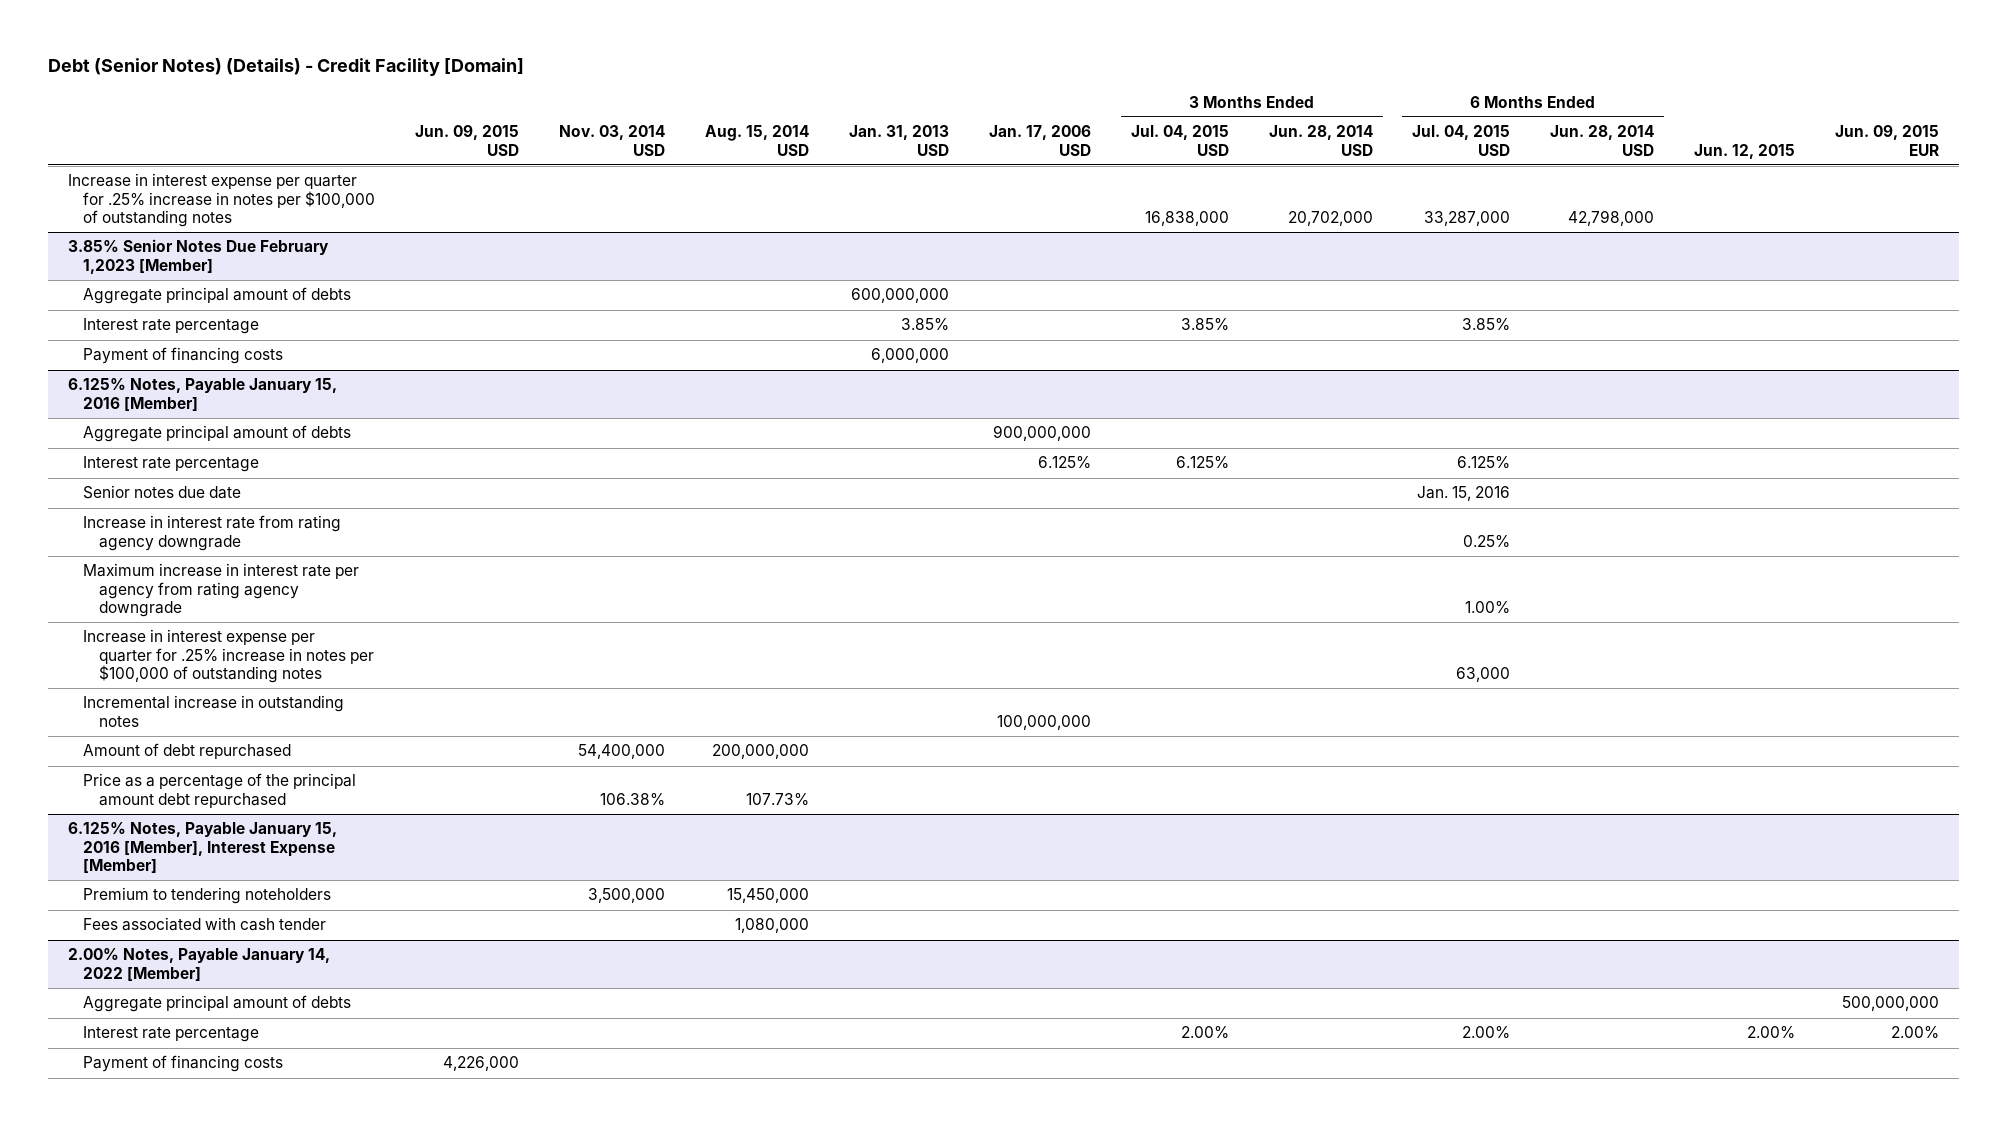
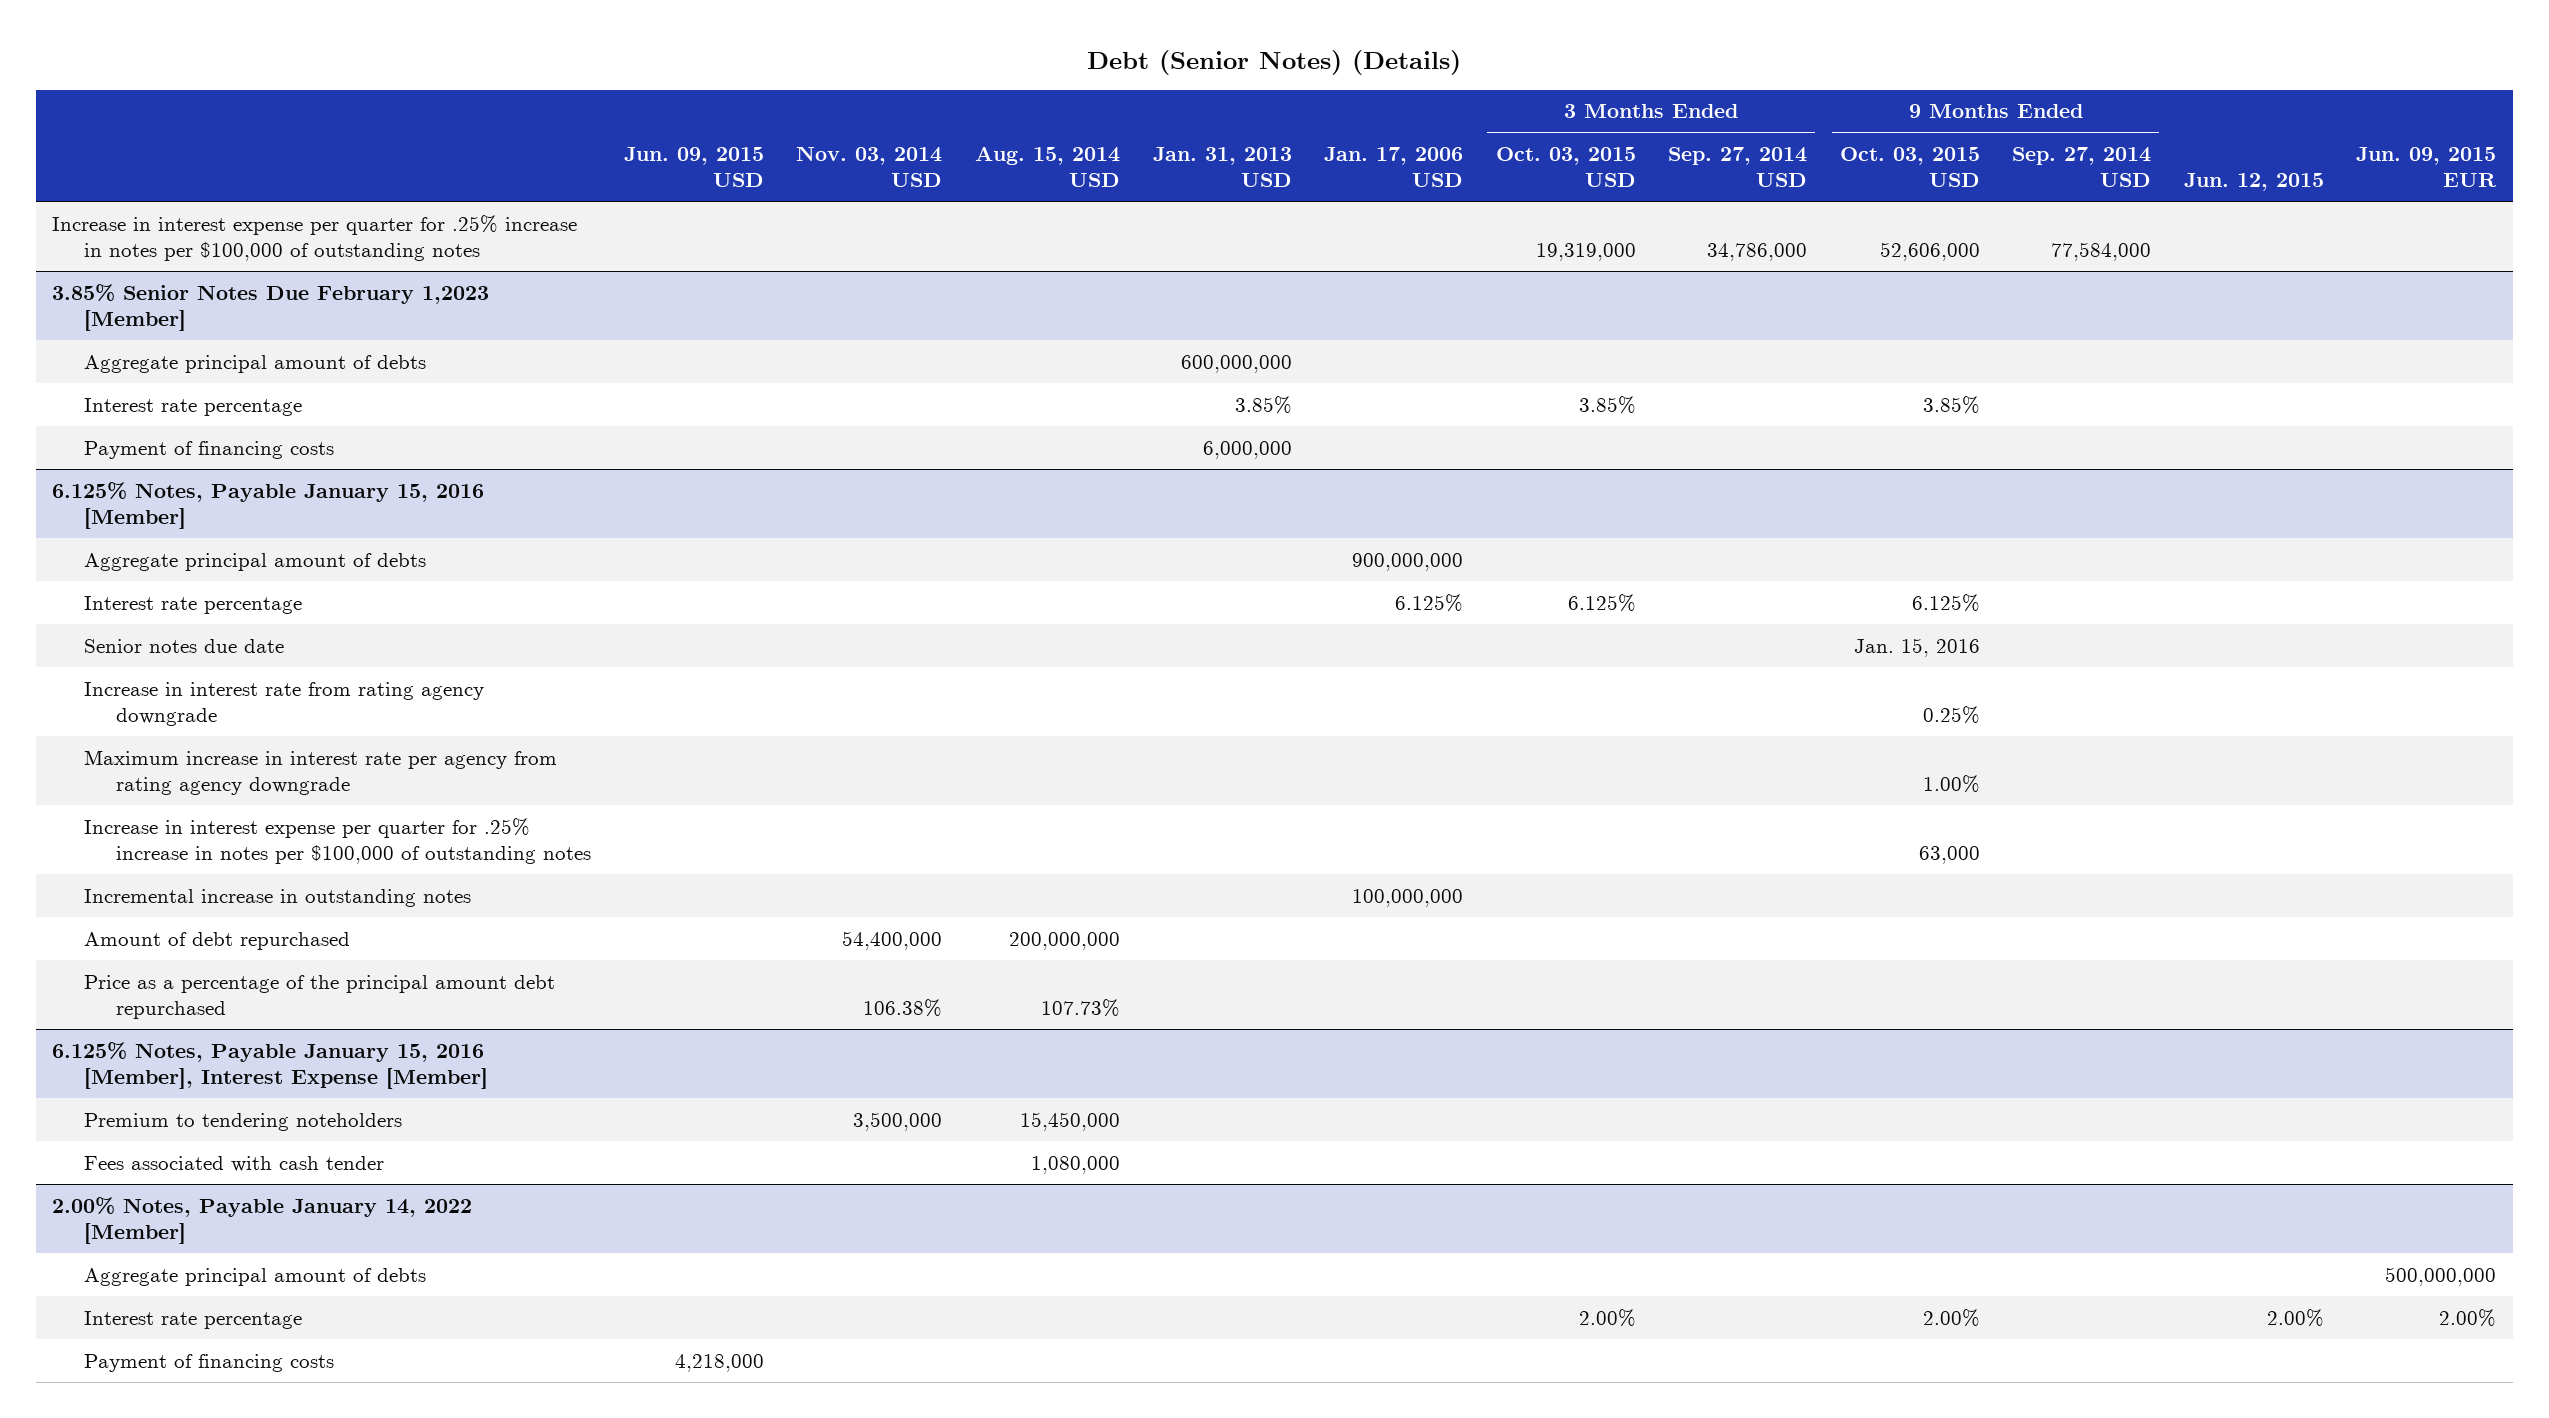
- Debt (Senior Notes) (Details) - Credit Facility [Domain]
+ Debt (Senior Notes) (Details)
- | Jun. 09, 2015 USD | Nov. 03, 2014 USD | Aug. 15, 2014 USD | Jan. 31, 2013 USD | Jan. 17, 2006 USD | 3 Months Ended Jul. 04, 2015 USD | 3 Months Ended Jun. 28, 2014 USD | 6 Months Ended Jul. 04, 2015 USD | 6 Months Ended Jun. 28, 2014 USD | Jun. 12, 2015 | Jun. 09, 2015 EUR
+ | Jun. 09, 2015 USD | Nov. 03, 2014 USD | Aug. 15, 2014 USD | Jan. 31, 2013 USD | Jan. 17, 2006 USD | 3 Months Ended Oct. 03, 2015 USD | 3 Months Ended Sep. 27, 2014 USD | 9 Months Ended Oct. 03, 2015 USD | 9 Months Ended Sep. 27, 2014 USD | Jun. 12, 2015 | Jun. 09, 2015 EUR
@ 2.00% Notes, Payable January 14, 2022 [Member]
- Payment of financing costs | 4,226,000 | | | | | | | | | |
+ Payment of financing costs | 4,218,000 | | | | | | | | | |

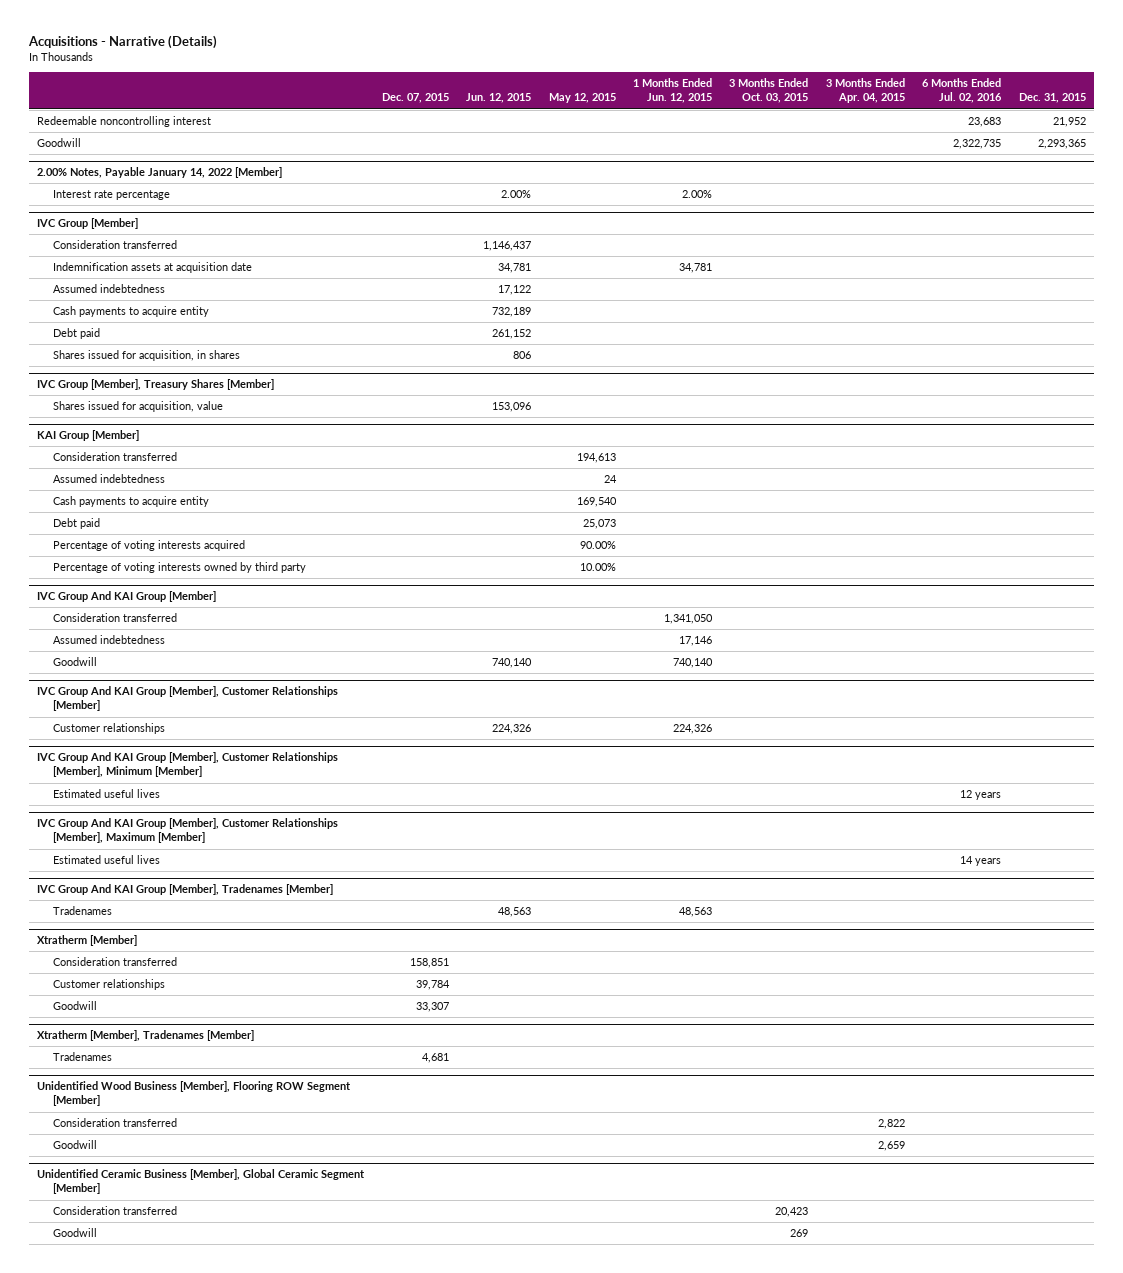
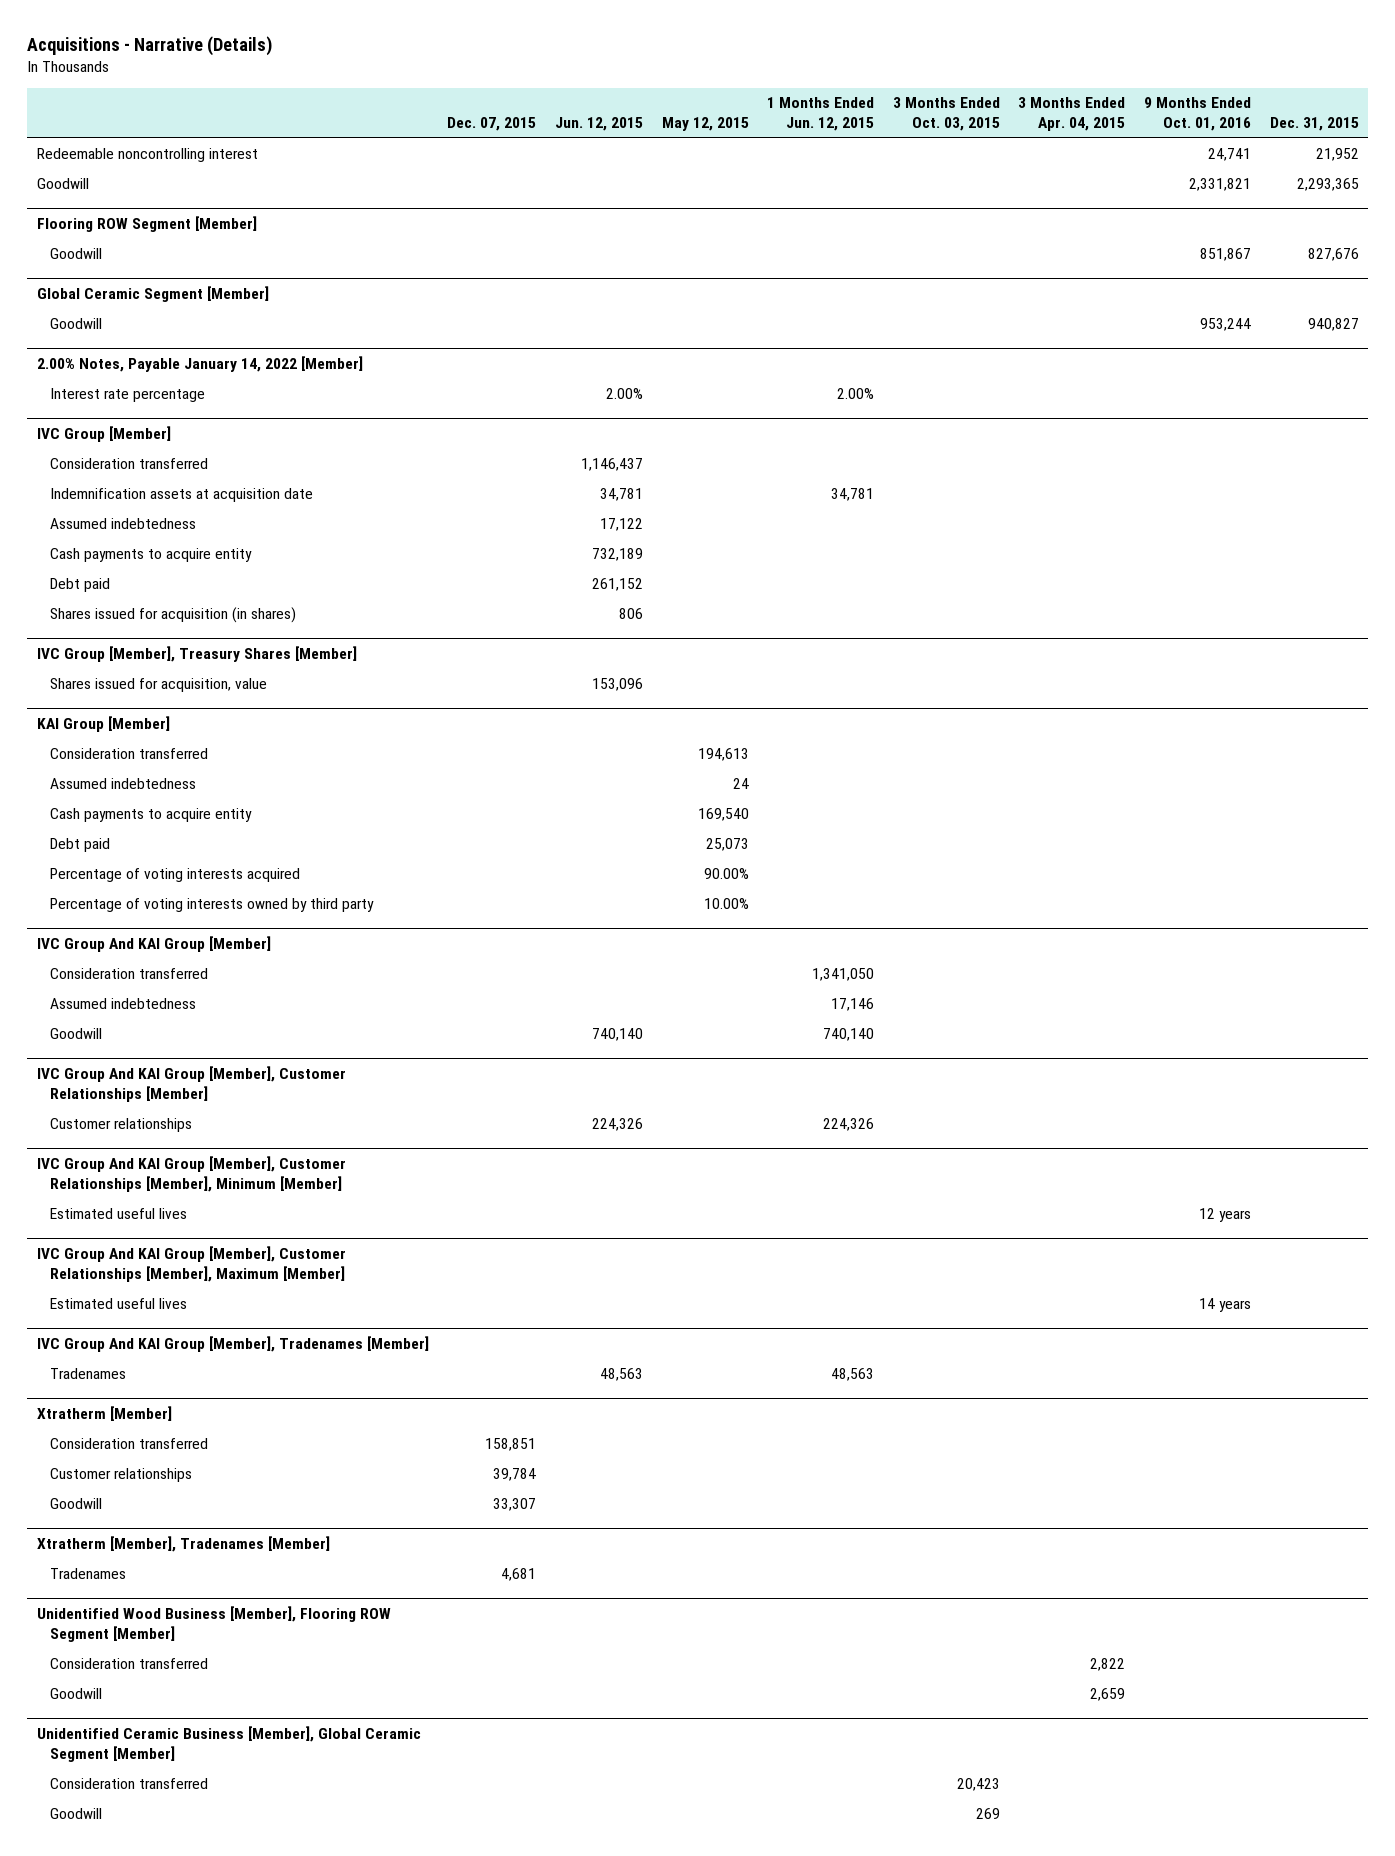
- | Dec. 07, 2015 | Jun. 12, 2015 | May 12, 2015 | 1 Months Ended Jun. 12, 2015 | 3 Months Ended Oct. 03, 2015 | 3 Months Ended Apr. 04, 2015 | 6 Months Ended Jul. 02, 2016 | Dec. 31, 2015
+ | Dec. 07, 2015 | Jun. 12, 2015 | May 12, 2015 | 1 Months Ended Jun. 12, 2015 | 3 Months Ended Oct. 03, 2015 | 3 Months Ended Apr. 04, 2015 | 9 Months Ended Oct. 01, 2016 | Dec. 31, 2015
+ Flooring ROW Segment [Member]
+ Goodwill | | | | | | | 851,867 | 827,676
+ Global Ceramic Segment [Member]
+ Goodwill | | | | | | | 953,244 | 940,827
@ IVC Group [Member]
- Shares issued for acquisition, in shares | | 806 | | | | | |
+ Shares issued for acquisition (in shares) | | 806 | | | | | |

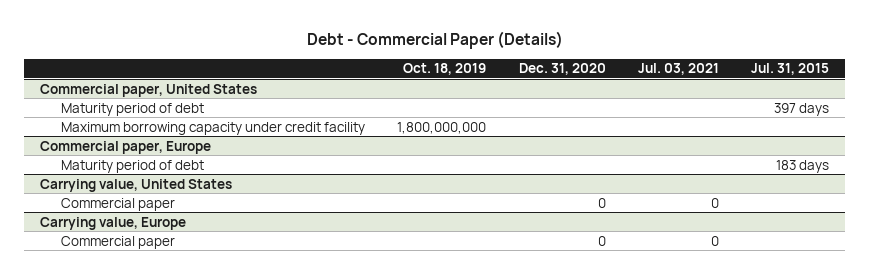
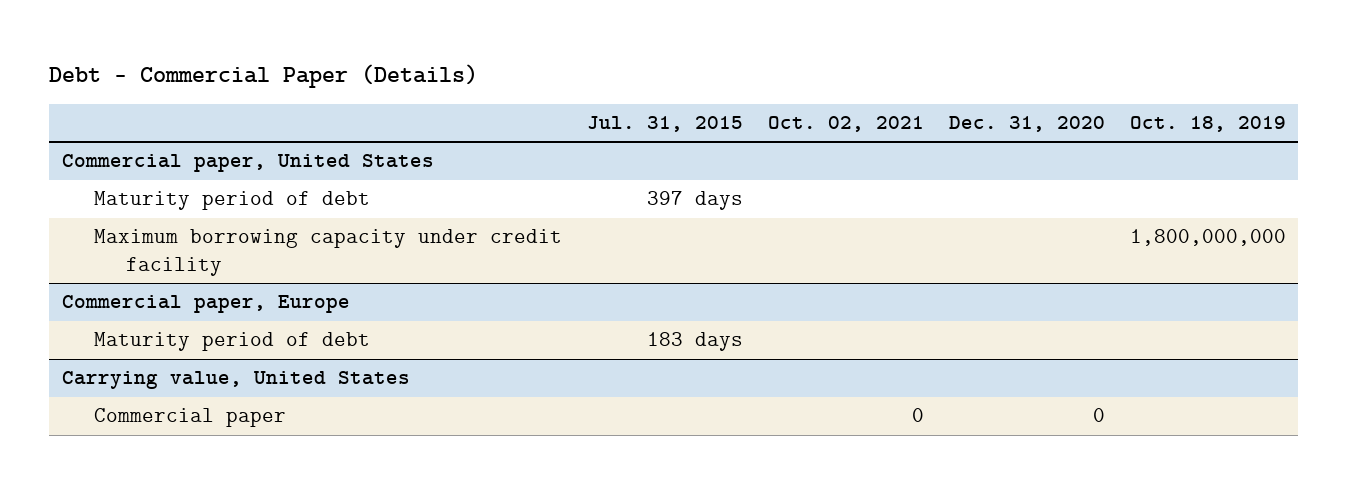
- | Oct. 18, 2019 | Dec. 31, 2020 | Jul. 03, 2021 | Jul. 31, 2015
+ | Jul. 31, 2015 | Oct. 02, 2021 | Dec. 31, 2020 | Oct. 18, 2019
- Carrying value, Europe
- Commercial paper | | 0 | 0 |

